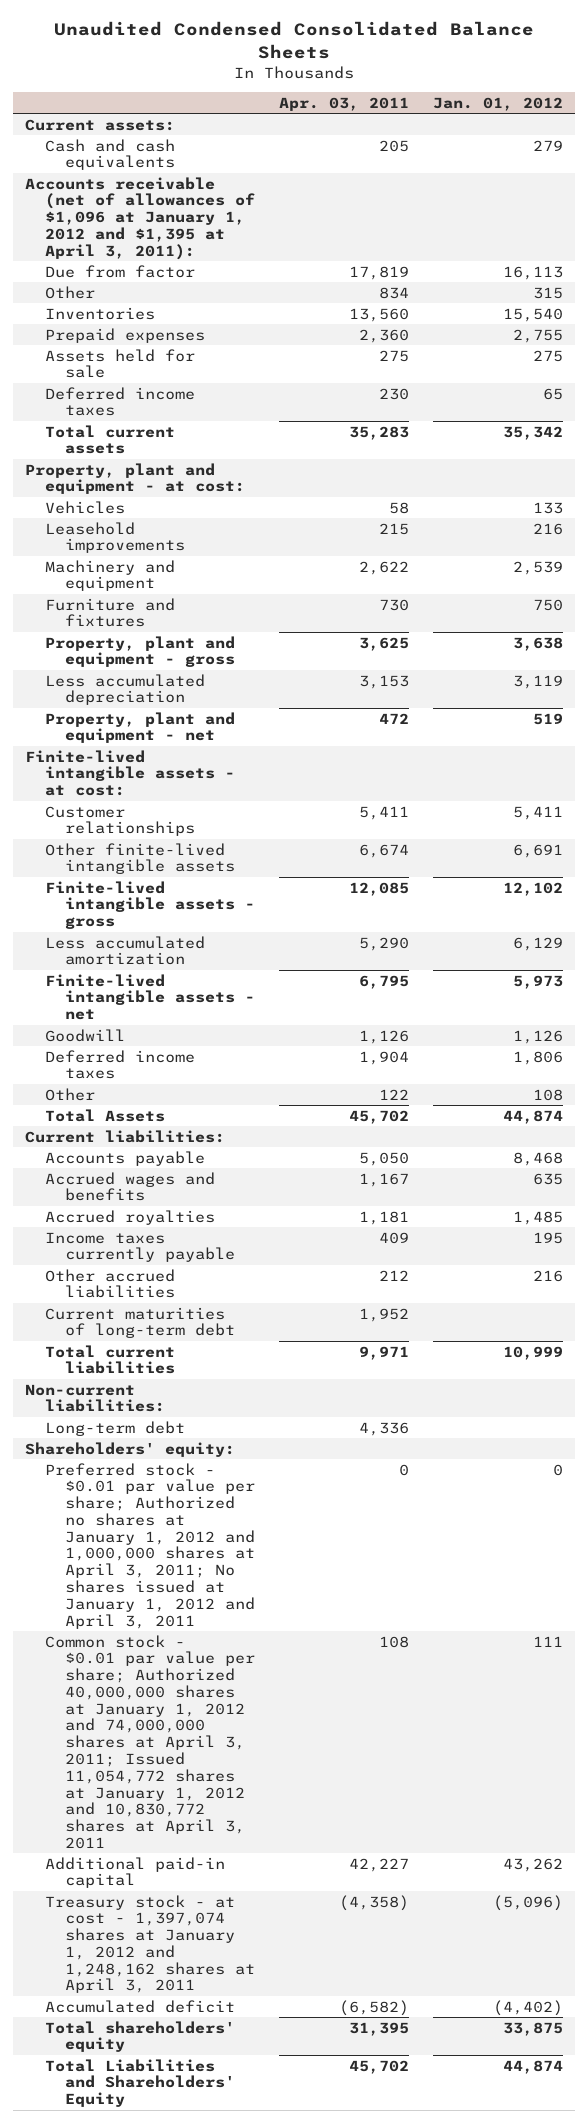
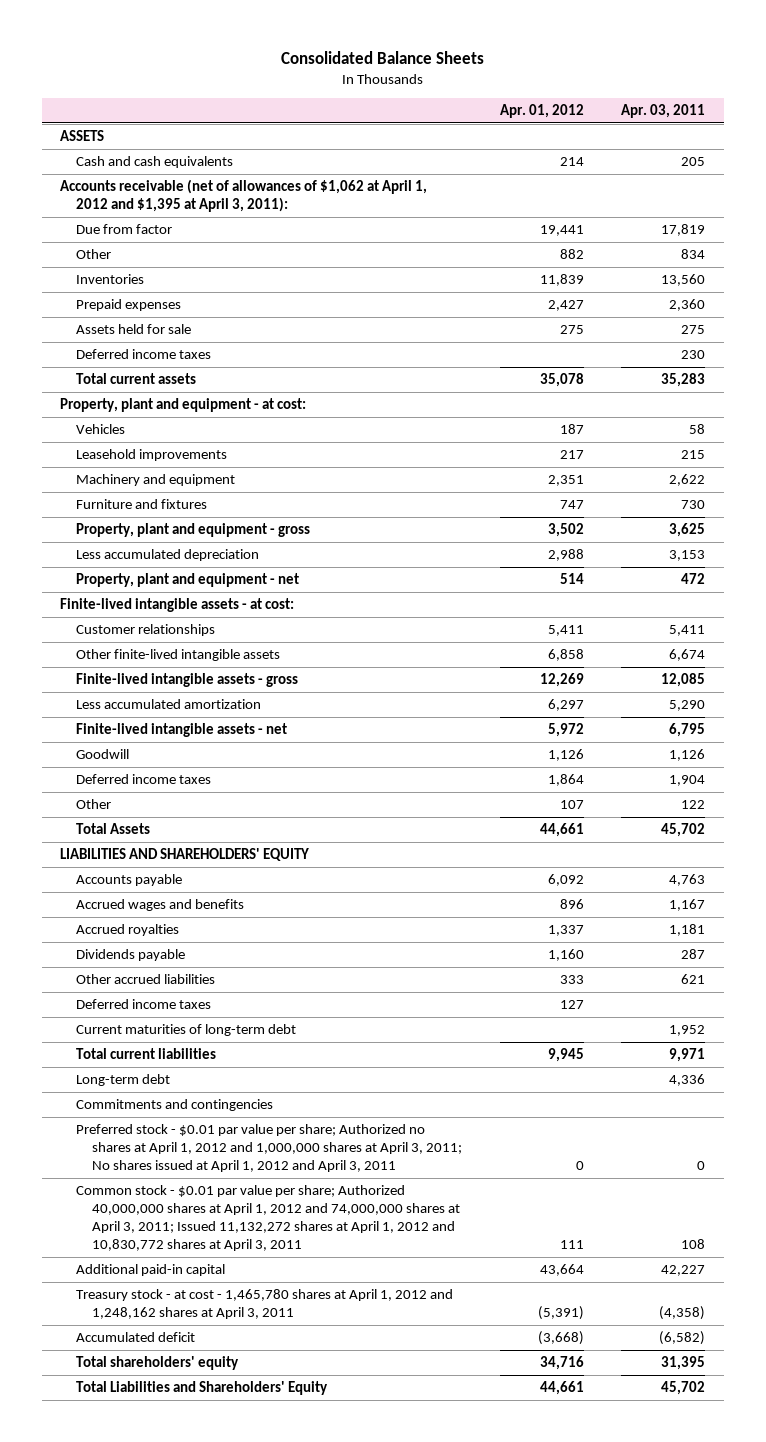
- Unaudited Condensed Consolidated Balance Sheets
+ Consolidated Balance Sheets
- | Apr. 03, 2011 | Jan. 01, 2012
+ | Apr. 01, 2012 | Apr. 03, 2011
- Current assets:
+ ASSETS
- Accounts receivable (net of allowances of $1,096 at January 1, 2012 and $1,395 at April 3, 2011):
+ Accounts receivable (net of allowances of $1,062 at April 1, 2012 and $1,395 at April 3, 2011):
- Current liabilities:
- Accounts payable | 5,050 | 8,468
+ LIABILITIES AND SHAREHOLDERS' EQUITY
+ Accounts payable | 6,092 | 4,763
- Income taxes currently payable | 409 | 195
- Other accrued liabilities | 212 | 216
+ Dividends payable | 1,160 | 287
+ Other accrued liabilities | 333 | 621
+ Deferred income taxes | 127 |
- Non-current liabilities:
- Shareholders' equity:
- Preferred stock - $0.01 par value per share; Authorized no shares at January 1, 2012 and 1,000,000 shares at April 3, 2011; No shares issued at January 1, 2012 and April 3, 2011 | 0 | 0
- Common stock - $0.01 par value per share; Authorized 40,000,000 shares at January 1, 2012 and 74,000,000 shares at April 3, 2011; Issued 11,054,772 shares at January 1, 2012 and 10,830,772 shares at April 3, 2011 | 108 | 111
+ Commitments and contingencies
+ Preferred stock - $0.01 par value per share; Authorized no shares at April 1, 2012 and 1,000,000 shares at April 3, 2011; No shares issued at April 1, 2012 and April 3, 2011 | 0 | 0
+ Common stock - $0.01 par value per share; Authorized 40,000,000 shares at April 1, 2012 and 74,000,000 shares at April 3, 2011; Issued 11,132,272 shares at April 1, 2012 and 10,830,772 shares at April 3, 2011 | 111 | 108
- Treasury stock - at cost - 1,397,074 shares at January 1, 2012 and 1,248,162 shares at April 3, 2011 | (4,358) | (5,096)
+ Treasury stock - at cost - 1,465,780 shares at April 1, 2012 and 1,248,162 shares at April 3, 2011 | (5,391) | (4,358)

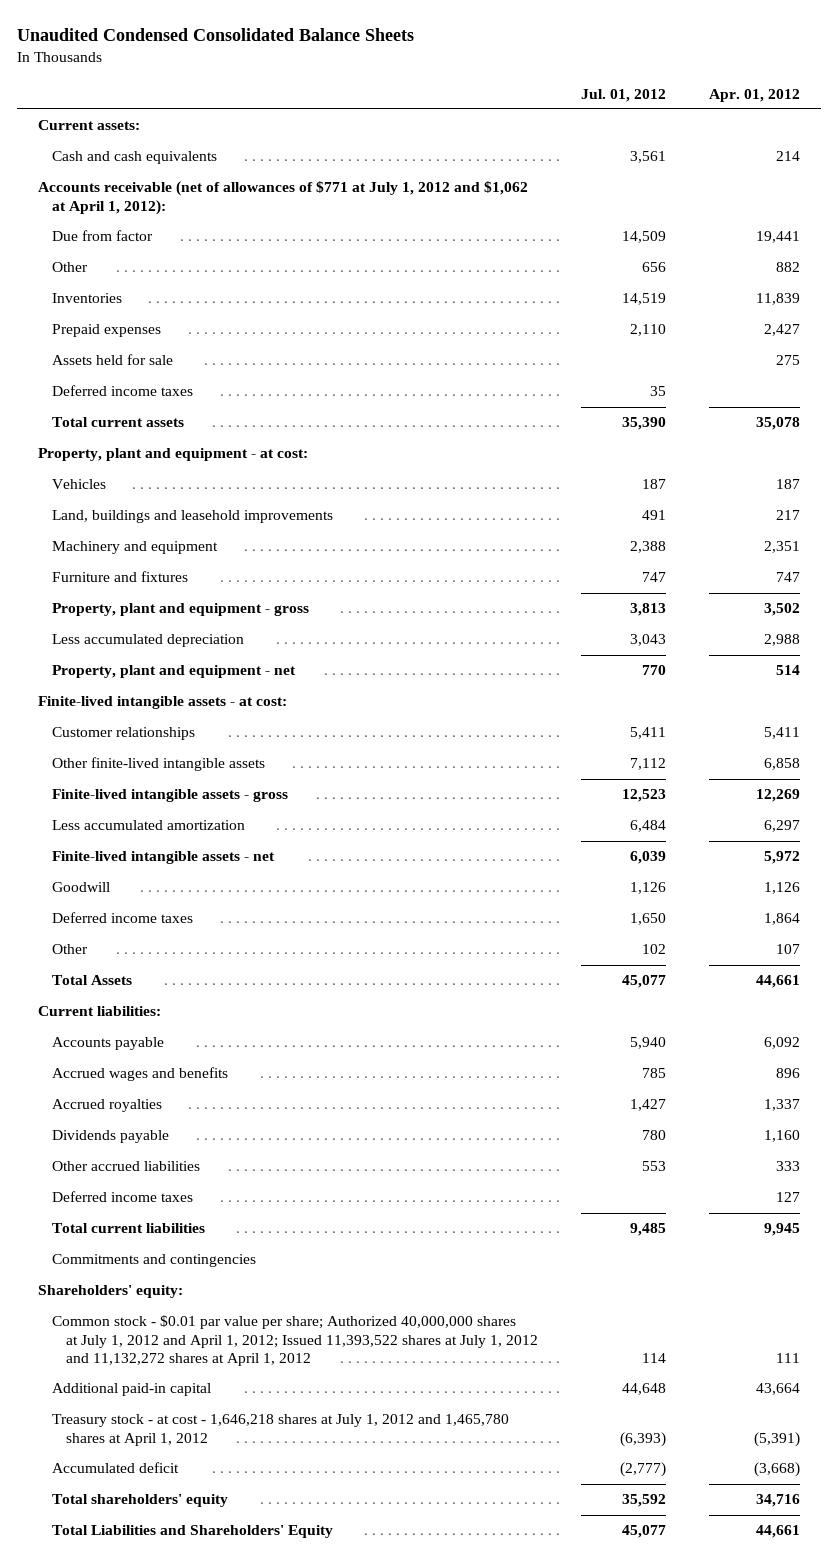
- Consolidated Balance Sheets
+ Unaudited Condensed Consolidated Balance Sheets
- | Apr. 01, 2012 | Apr. 03, 2011
+ | Jul. 01, 2012 | Apr. 01, 2012
- ASSETS
+ Current assets:
- Accounts receivable (net of allowances of $1,062 at April 1, 2012 and $1,395 at April 3, 2011):
+ Accounts receivable (net of allowances of $771 at July 1, 2012 and $1,062 at April 1, 2012):
- Leasehold improvements | 217 | 215
+ Land, buildings and leasehold improvements | 491 | 217
- LIABILITIES AND SHAREHOLDERS' EQUITY
+ Current liabilities:
- Current maturities of long-term debt | | 1,952
- Long-term debt | | 4,336
- Preferred stock - $0.01 par value per share; Authorized no shares at April 1, 2012 and 1,000,000 shares at April 3, 2011; No shares issued at April 1, 2012 and April 3, 2011 | 0 | 0
- Common stock - $0.01 par value per share; Authorized 40,000,000 shares at April 1, 2012 and 74,000,000 shares at April 3, 2011; Issued 11,132,272 shares at April 1, 2012 and 10,830,772 shares at April 3, 2011 | 111 | 108
+ Shareholders' equity:
+ Common stock - $0.01 par value per share; Authorized 40,000,000 shares at July 1, 2012 and April 1, 2012; Issued 11,393,522 shares at July 1, 2012 and 11,132,272 shares at April 1, 2012 | 114 | 111
- Treasury stock - at cost - 1,465,780 shares at April 1, 2012 and 1,248,162 shares at April 3, 2011 | (5,391) | (4,358)
+ Treasury stock - at cost - 1,646,218 shares at July 1, 2012 and 1,465,780 shares at April 1, 2012 | (6,393) | (5,391)

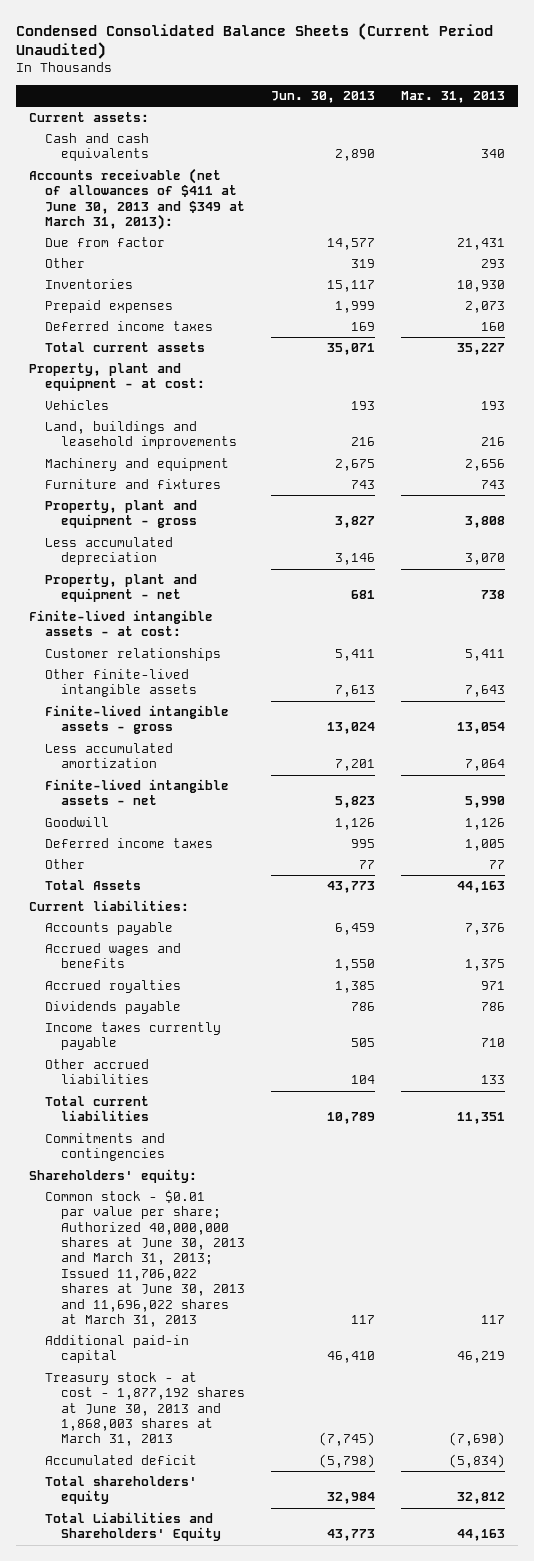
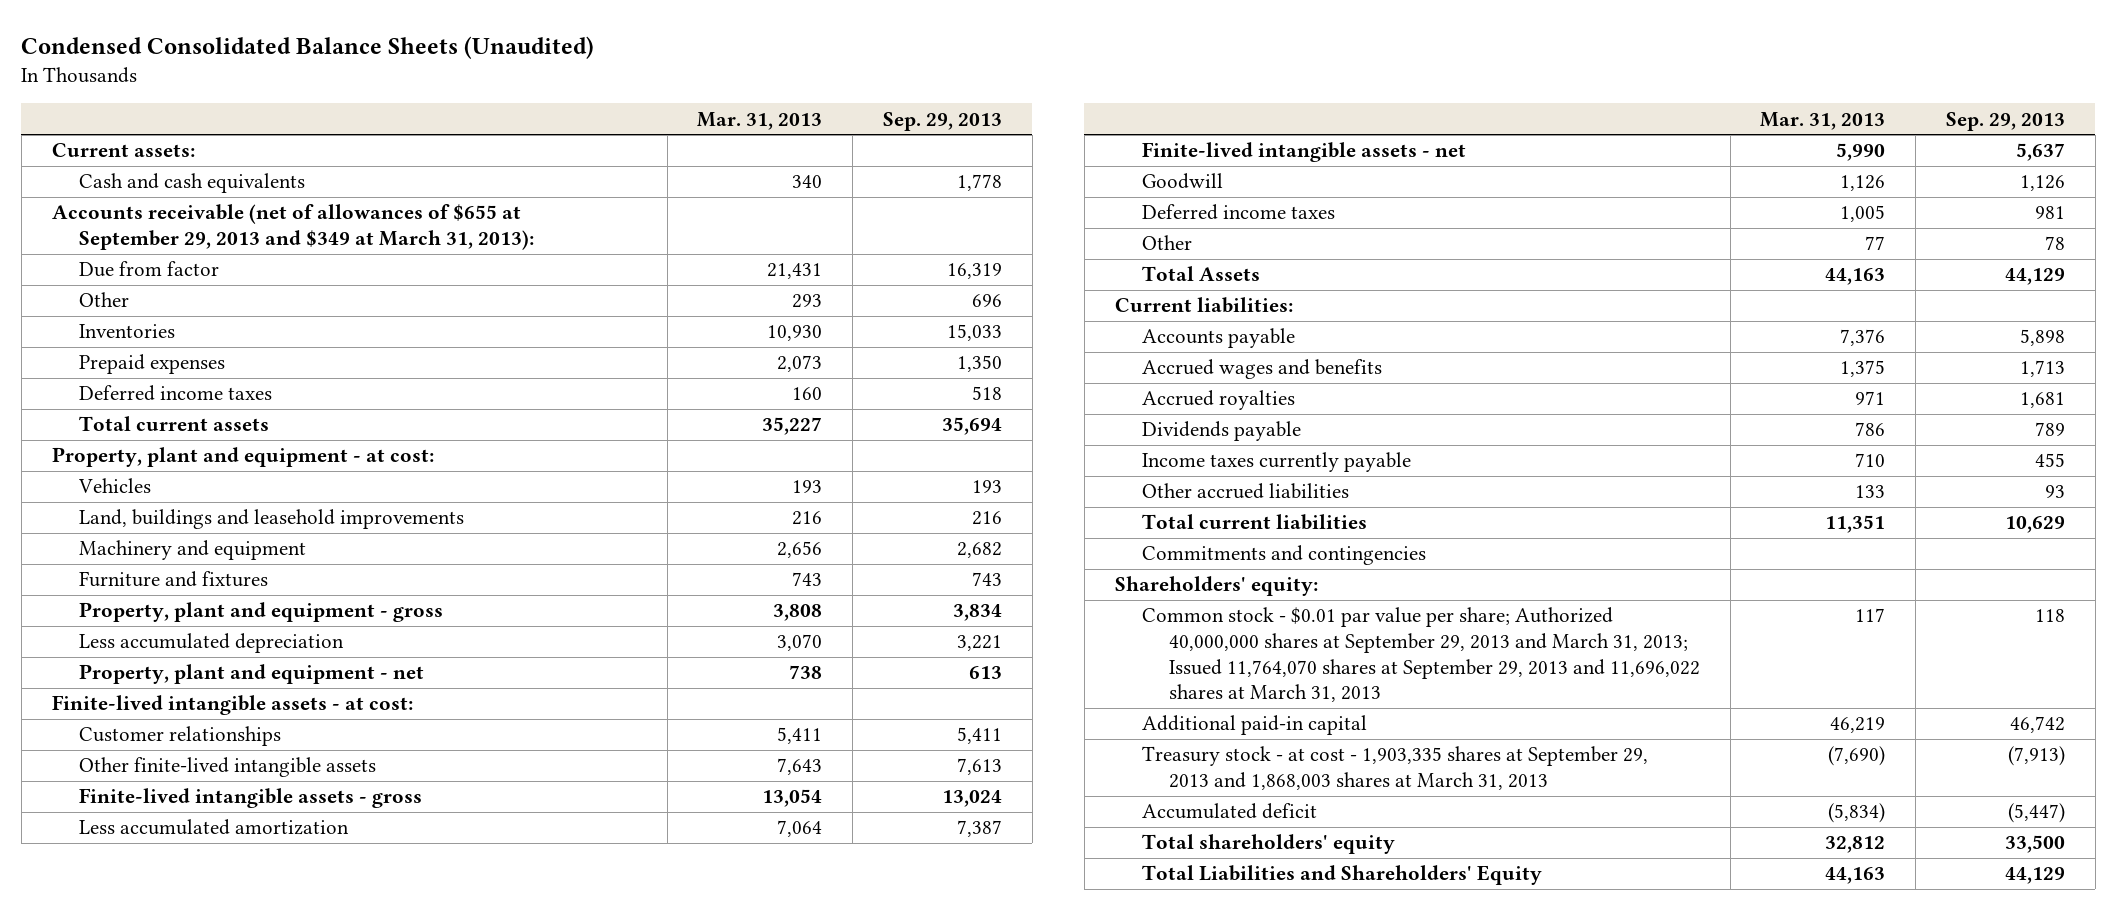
- Condensed Consolidated Balance Sheets (Current Period Unaudited)
+ Condensed Consolidated Balance Sheets (Unaudited)
- | Jun. 30, 2013 | Mar. 31, 2013
+ | Mar. 31, 2013 | Sep. 29, 2013
- Accounts receivable (net of allowances of $411 at June 30, 2013 and $349 at March 31, 2013):
+ Accounts receivable (net of allowances of $655 at September 29, 2013 and $349 at March 31, 2013):
- Common stock - $0.01 par value per share; Authorized 40,000,000 shares at June 30, 2013 and March 31, 2013; Issued 11,706,022 shares at June 30, 2013 and 11,696,022 shares at March 31, 2013 | 117 | 117
+ Common stock - $0.01 par value per share; Authorized 40,000,000 shares at September 29, 2013 and March 31, 2013; Issued 11,764,070 shares at September 29, 2013 and 11,696,022 shares at March 31, 2013 | 117 | 118
- Treasury stock - at cost - 1,877,192 shares at June 30, 2013 and 1,868,003 shares at March 31, 2013 | (7,745) | (7,690)
+ Treasury stock - at cost - 1,903,335 shares at September 29, 2013 and 1,868,003 shares at March 31, 2013 | (7,690) | (7,913)

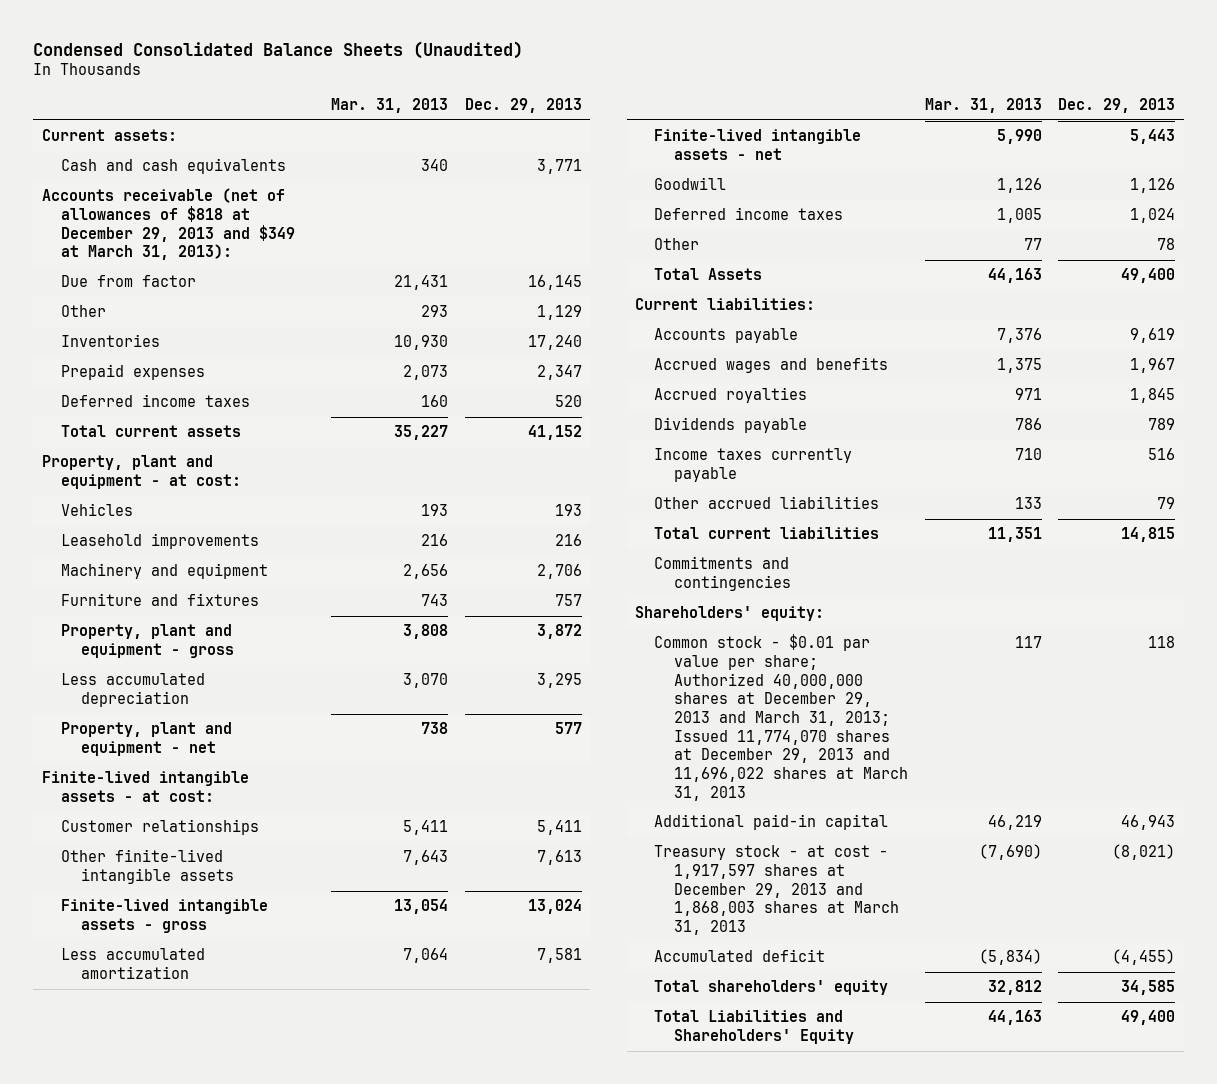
- | Mar. 31, 2013 | Sep. 29, 2013
+ | Mar. 31, 2013 | Dec. 29, 2013
- Accounts receivable (net of allowances of $655 at September 29, 2013 and $349 at March 31, 2013):
+ Accounts receivable (net of allowances of $818 at December 29, 2013 and $349 at March 31, 2013):
- Land, buildings and leasehold improvements | 216 | 216
+ Leasehold improvements | 216 | 216
- Common stock - $0.01 par value per share; Authorized 40,000,000 shares at September 29, 2013 and March 31, 2013; Issued 11,764,070 shares at September 29, 2013 and 11,696,022 shares at March 31, 2013 | 117 | 118
+ Common stock - $0.01 par value per share; Authorized 40,000,000 shares at December 29, 2013 and March 31, 2013; Issued 11,774,070 shares at December 29, 2013 and 11,696,022 shares at March 31, 2013 | 117 | 118
- Treasury stock - at cost - 1,903,335 shares at September 29, 2013 and 1,868,003 shares at March 31, 2013 | (7,690) | (7,913)
+ Treasury stock - at cost - 1,917,597 shares at December 29, 2013 and 1,868,003 shares at March 31, 2013 | (7,690) | (8,021)

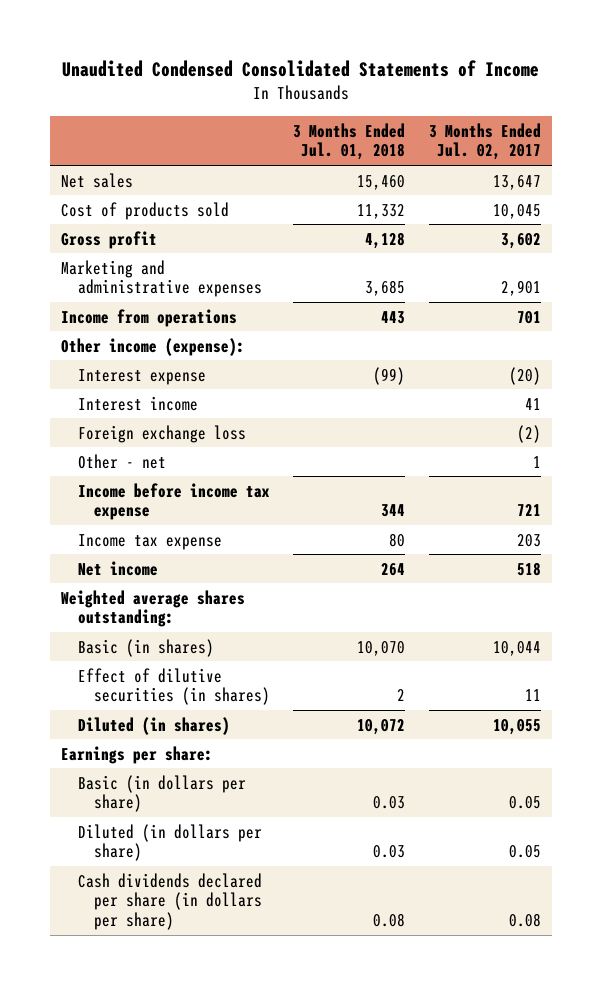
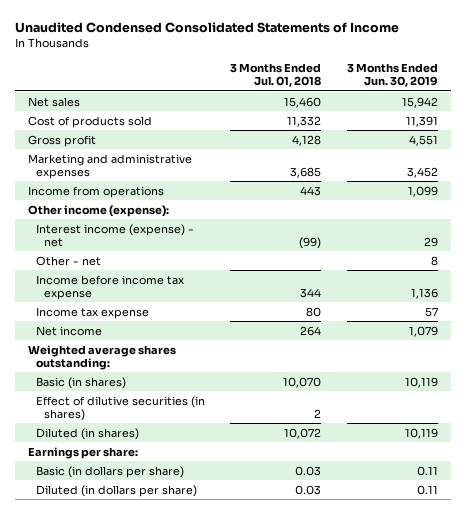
- | 3 Months Ended Jul. 01, 2018 | 3 Months Ended Jul. 02, 2017
+ | 3 Months Ended Jul. 01, 2018 | 3 Months Ended Jun. 30, 2019
- Interest expense | (99) | (20)
- Interest income | | 41
- Foreign exchange loss | | (2)
+ Interest income (expense) - net | (99) | 29
- Cash dividends declared per share (in dollars per share) | 0.08 | 0.08

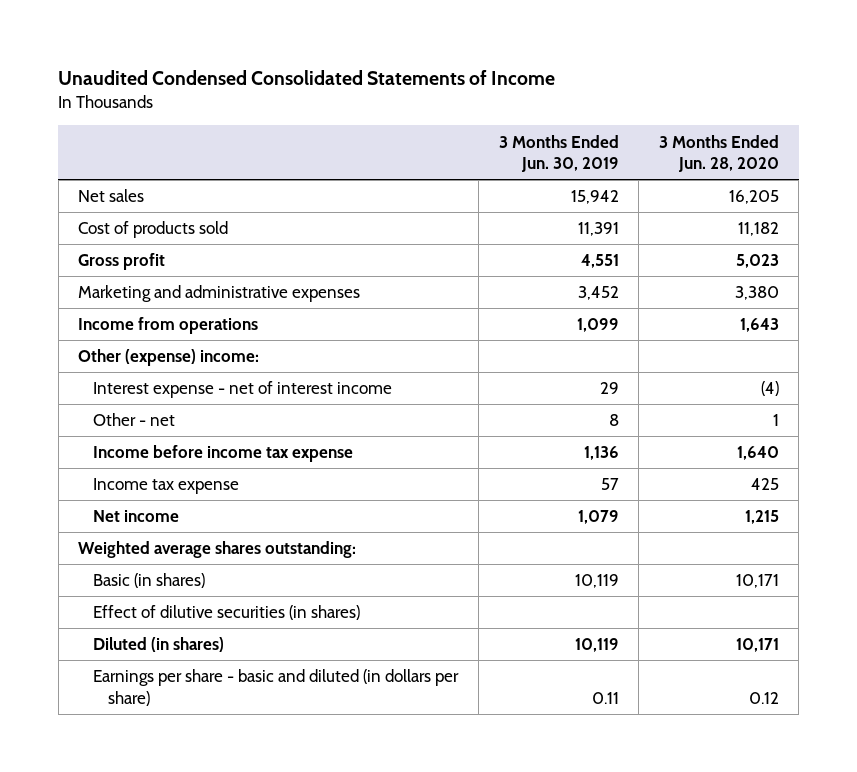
- | 3 Months Ended Jul. 01, 2018 | 3 Months Ended Jun. 30, 2019
+ | 3 Months Ended Jun. 30, 2019 | 3 Months Ended Jun. 28, 2020
- Other income (expense):
- Interest income (expense) - net | (99) | 29
+ Other (expense) income:
+ Interest expense - net of interest income | 29 | (4)
- Earnings per share:
- Basic (in dollars per share) | 0.03 | 0.11
- Diluted (in dollars per share) | 0.03 | 0.11
+ Earnings per share - basic and diluted (in dollars per share) | 0.11 | 0.12

